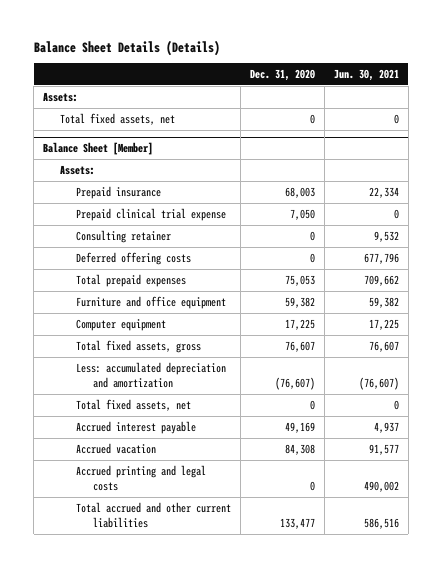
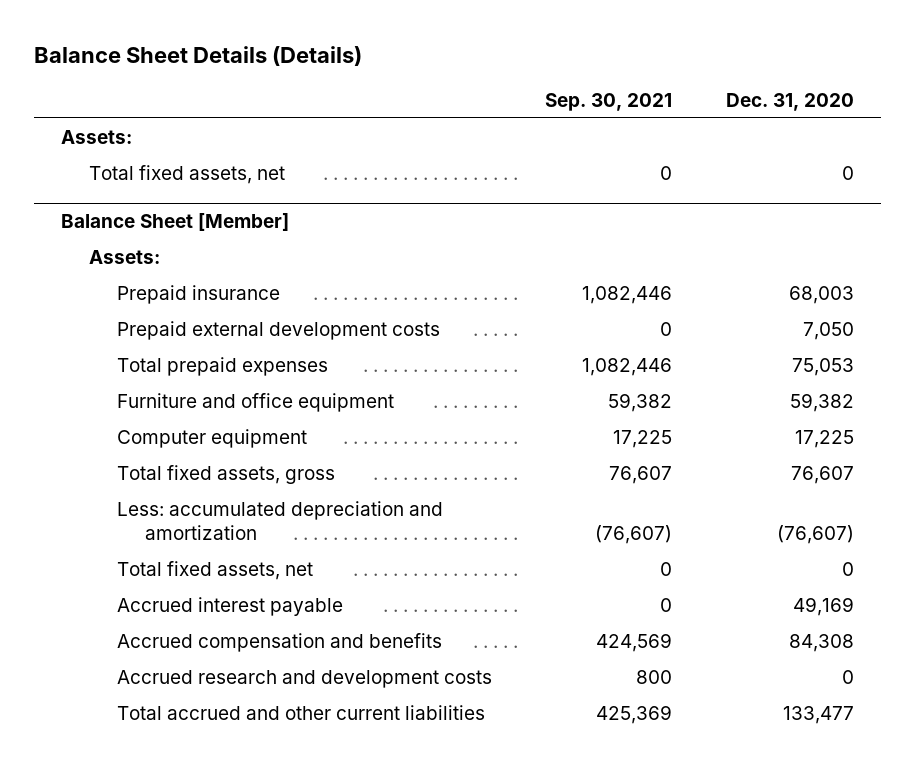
- | Dec. 31, 2020 | Jun. 30, 2021
+ | Sep. 30, 2021 | Dec. 31, 2020
@ Balance Sheet [Member]
- Prepaid clinical trial expense | 7,050 | 0
- Consulting retainer | 0 | 9,532
- Deferred offering costs | 0 | 677,796
+ Prepaid external development costs | 0 | 7,050
- Accrued vacation | 84,308 | 91,577
- Accrued printing and legal costs | 0 | 490,002
+ Accrued compensation and benefits | 424,569 | 84,308
+ Accrued research and development costs | 800 | 0

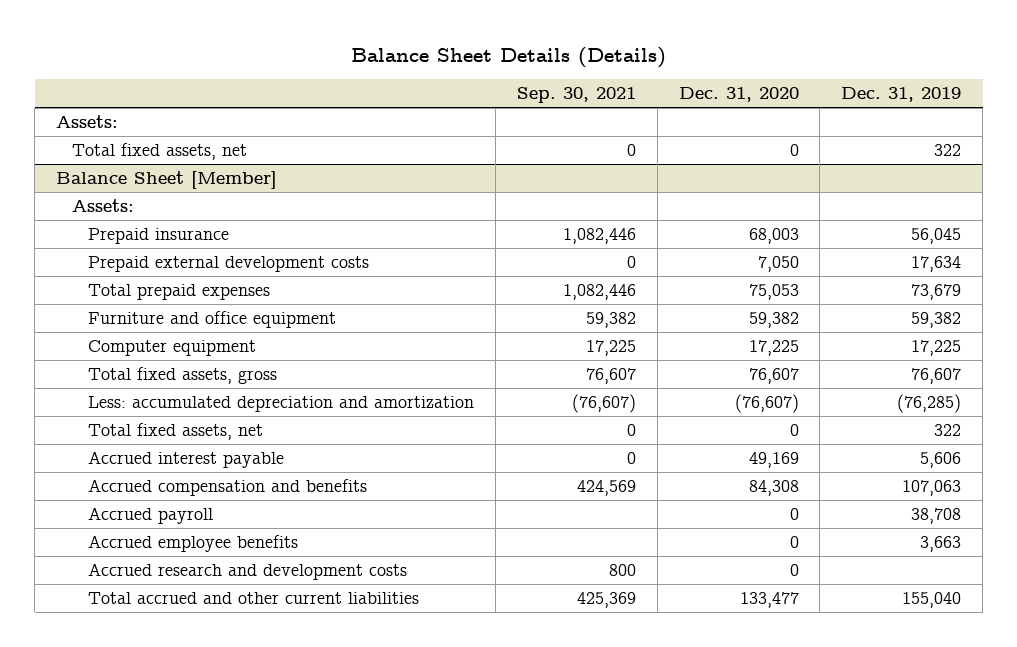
- | Sep. 30, 2021 | Dec. 31, 2020
+ | Sep. 30, 2021 | Dec. 31, 2020 | Dec. 31, 2019
@ Balance Sheet [Member]
+ Accrued payroll | | 0 | 38,708
+ Accrued employee benefits | | 0 | 3,663

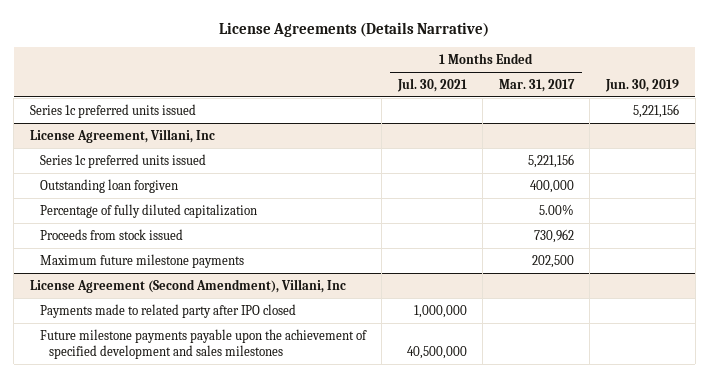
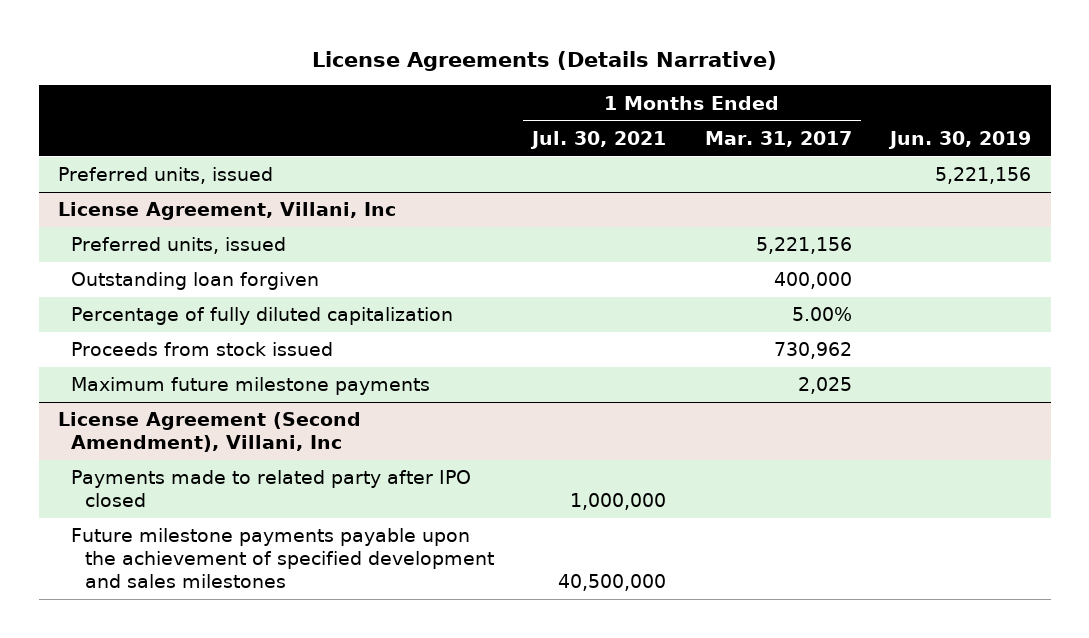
- Series 1c preferred units issued | | | 5,221,156
+ Preferred units, issued | | | 5,221,156
@ License Agreement, Villani, Inc
- Series 1c preferred units issued | | 5,221,156 |
+ Preferred units, issued | | 5,221,156 |
- Maximum future milestone payments | | 202,500 |
+ Maximum future milestone payments | | 2,025 |

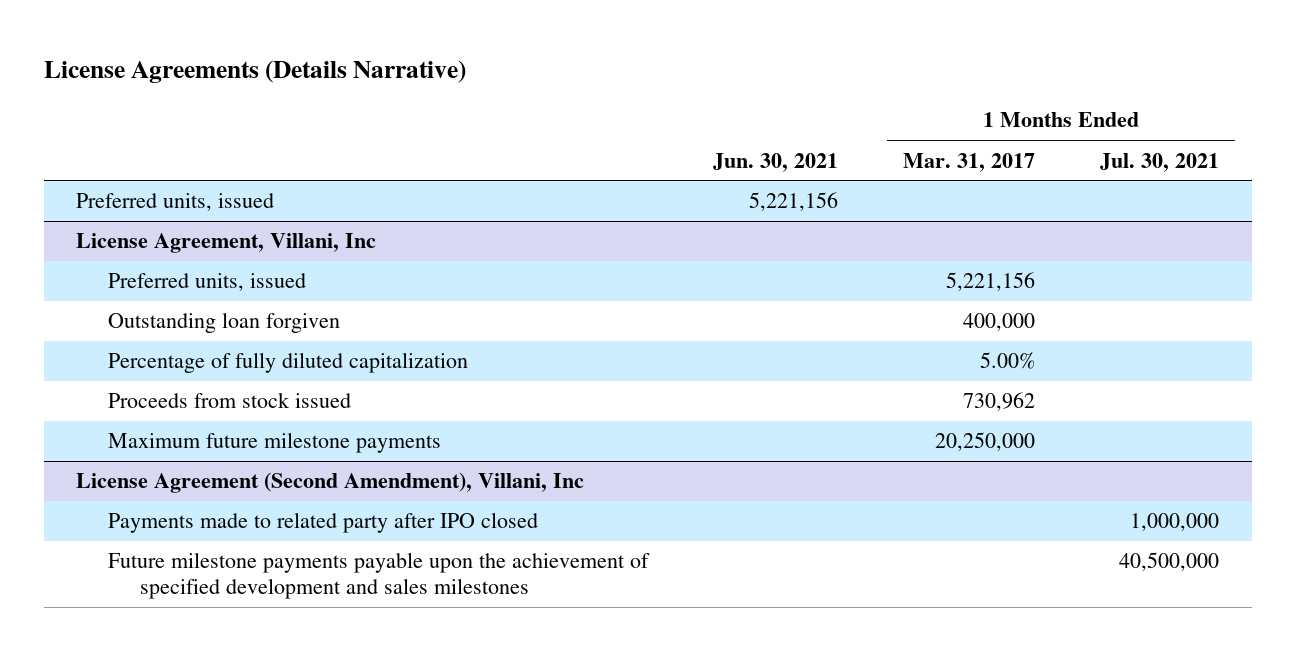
- | 1 Months Ended Jul. 30, 2021 | 1 Months Ended Mar. 31, 2017 | Jun. 30, 2019
+ | Jun. 30, 2021 | 1 Months Ended Mar. 31, 2017 | 1 Months Ended Jul. 30, 2021
@ License Agreement, Villani, Inc
- Maximum future milestone payments | | 2,025 |
+ Maximum future milestone payments | | 20,250,000 |

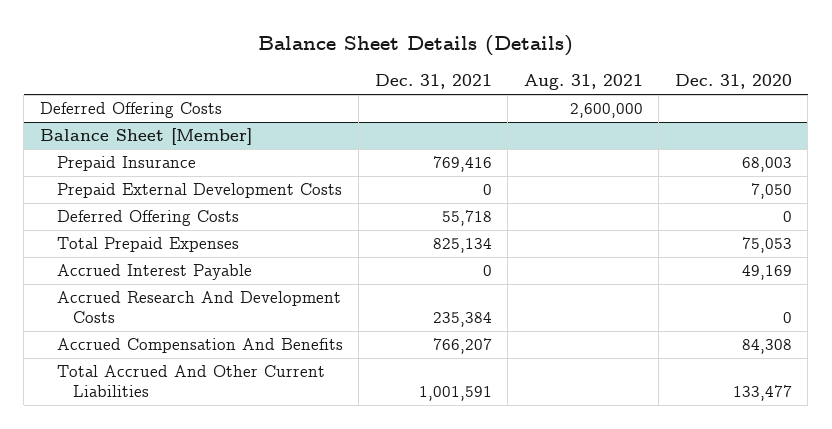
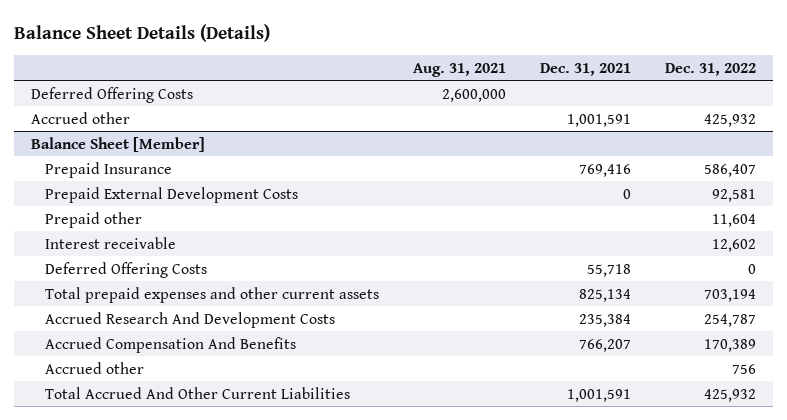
- | Dec. 31, 2021 | Aug. 31, 2021 | Dec. 31, 2020
+ | Aug. 31, 2021 | Dec. 31, 2021 | Dec. 31, 2022
+ Accrued other | | 1,001,591 | 425,932
@ Balance Sheet [Member]
+ Prepaid other | | | 11,604
+ Interest receivable | | | 12,602
- Total Prepaid Expenses | 825,134 | | 75,053
- Accrued Interest Payable | 0 | | 49,169
+ Total prepaid expenses and other current assets | | 825,134 | 703,194
+ Accrued other | | | 756

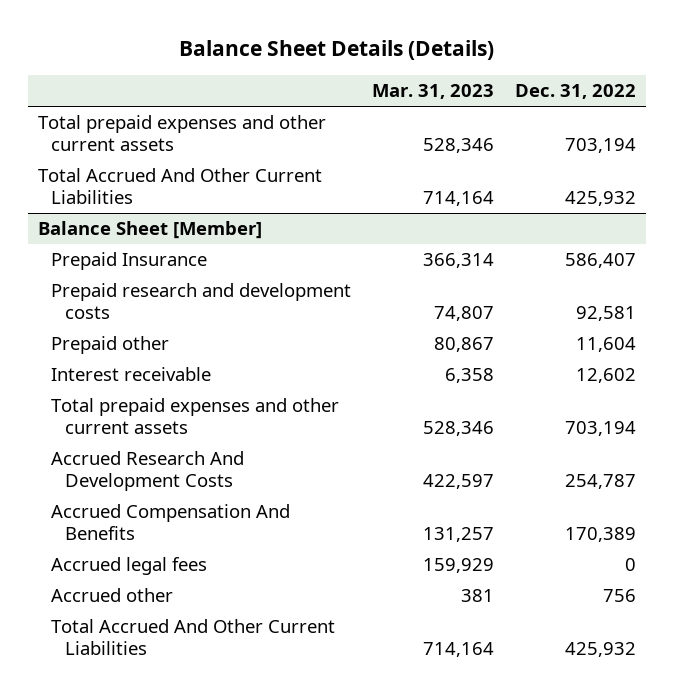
- | Aug. 31, 2021 | Dec. 31, 2021 | Dec. 31, 2022
+ | Mar. 31, 2023 | Dec. 31, 2022
- Deferred Offering Costs | 2,600,000 | |
- Accrued other | | 1,001,591 | 425,932
+ Total prepaid expenses and other current assets | 528,346 | 703,194
+ Total Accrued And Other Current Liabilities | 714,164 | 425,932
@ Balance Sheet [Member]
- Prepaid External Development Costs | | 0 | 92,581
+ Prepaid research and development costs | 74,807 | 92,581
- Deferred Offering Costs | | 55,718 | 0
+ Accrued legal fees | 159,929 | 0

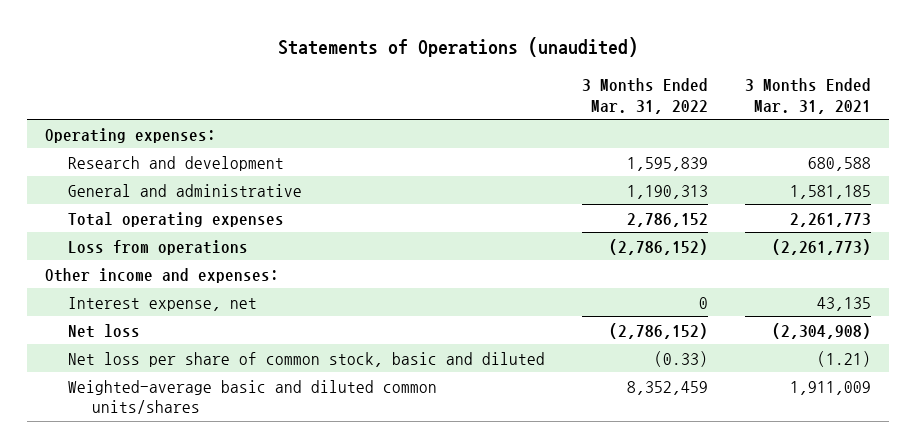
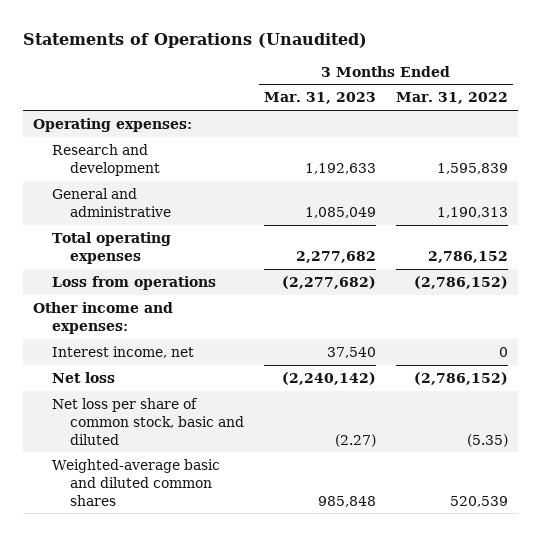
- Statements of Operations (unaudited)
+ Statements of Operations (Unaudited)
- | 3 Months Ended Mar. 31, 2022 | 3 Months Ended Mar. 31, 2021
+ | 3 Months Ended Mar. 31, 2023 | 3 Months Ended Mar. 31, 2022
- Interest expense, net | 0 | 43,135
+ Interest income, net | 37,540 | 0
- Net loss per share of common stock, basic and diluted | (0.33) | (1.21)
- Weighted-average basic and diluted common units/shares | 8,352,459 | 1,911,009
+ Net loss per share of common stock, basic and diluted | (2.27) | (5.35)
+ Weighted-average basic and diluted common shares | 985,848 | 520,539

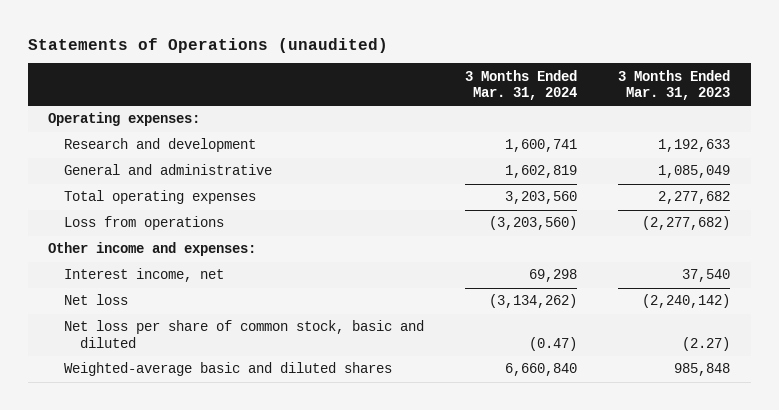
- Statements of Operations (Unaudited)
+ Statements of Operations (unaudited)
- | 3 Months Ended Mar. 31, 2023 | 3 Months Ended Mar. 31, 2022
+ | 3 Months Ended Mar. 31, 2024 | 3 Months Ended Mar. 31, 2023
- Weighted-average basic and diluted common shares | 985,848 | 520,539
+ Weighted-average basic and diluted shares | 6,660,840 | 985,848

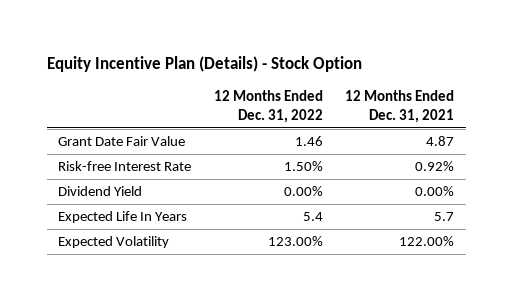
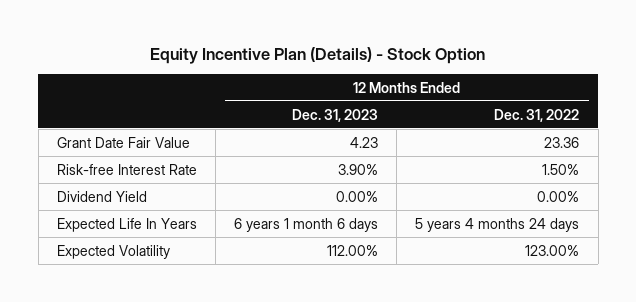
- | 12 Months Ended Dec. 31, 2022 | 12 Months Ended Dec. 31, 2021
+ | 12 Months Ended Dec. 31, 2023 | 12 Months Ended Dec. 31, 2022
- Grant Date Fair Value | 1.46 | 4.87
+ Grant Date Fair Value | 4.23 | 23.36
- Expected Life In Years | 5.4 | 5.7
+ Expected Life In Years | 6 years 1 month 6 days | 5 years 4 months 24 days

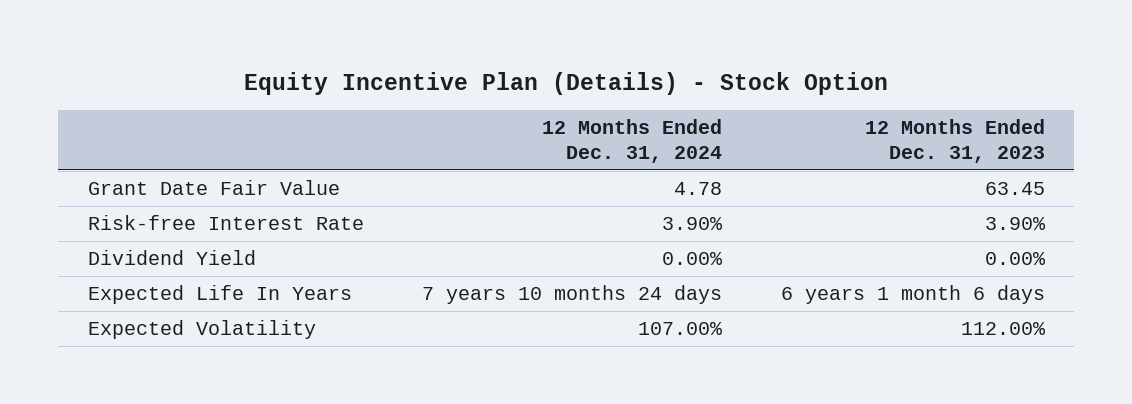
- | 12 Months Ended Dec. 31, 2023 | 12 Months Ended Dec. 31, 2022
+ | 12 Months Ended Dec. 31, 2024 | 12 Months Ended Dec. 31, 2023
- Grant Date Fair Value | 4.23 | 23.36
+ Grant Date Fair Value | 4.78 | 63.45

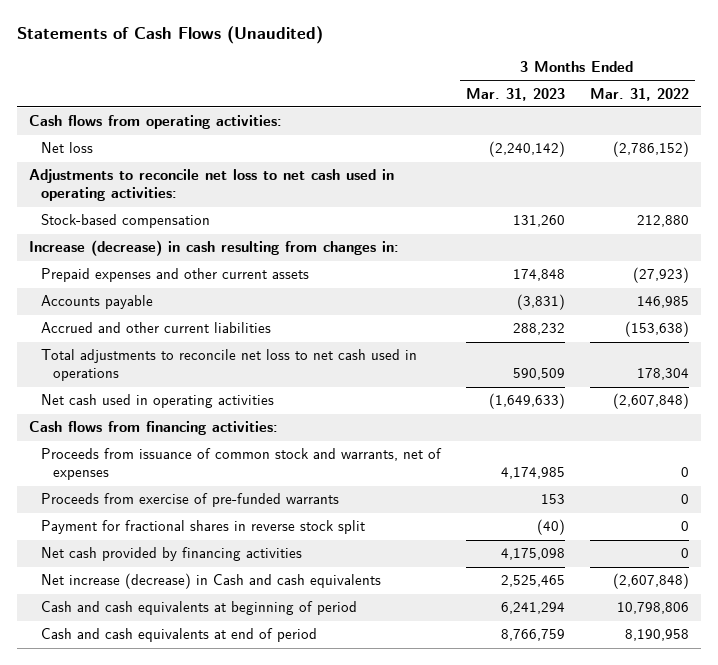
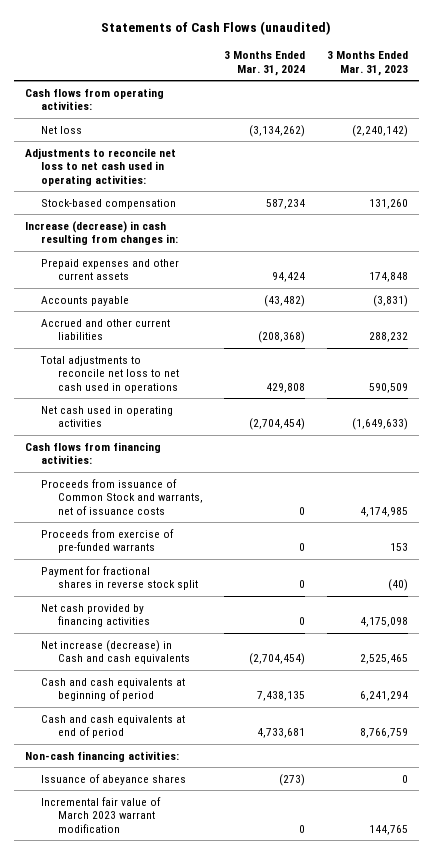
- Statements of Cash Flows (Unaudited)
+ Statements of Cash Flows (unaudited)
- | 3 Months Ended Mar. 31, 2023 | 3 Months Ended Mar. 31, 2022
+ | 3 Months Ended Mar. 31, 2024 | 3 Months Ended Mar. 31, 2023
- Proceeds from issuance of common stock and warrants, net of expenses | 4,174,985 | 0
+ Proceeds from issuance of Common Stock and warrants, net of issuance costs | 0 | 4,174,985
+ Non-cash financing activities:
+ Issuance of abeyance shares | (273) | 0
+ Incremental fair value of March 2023 warrant modification | 0 | 144,765

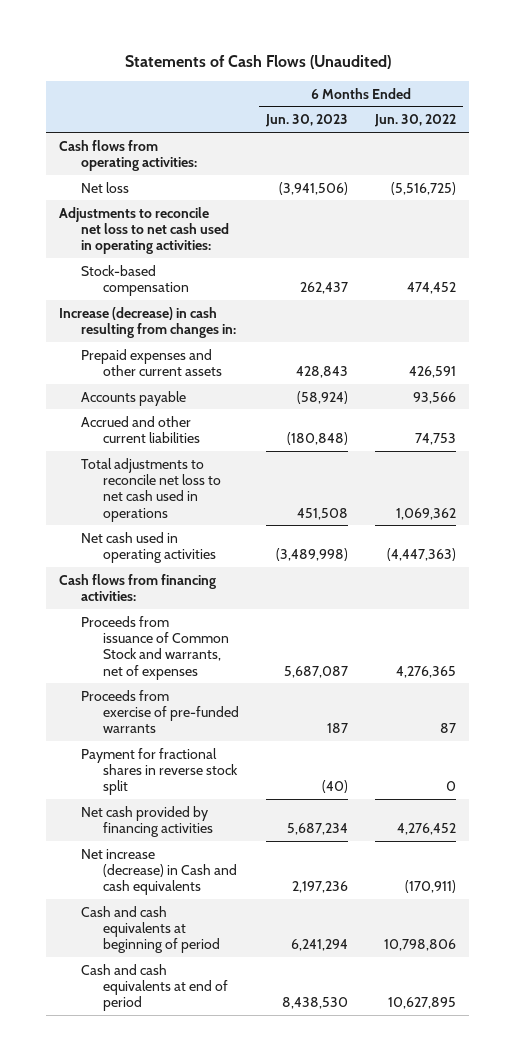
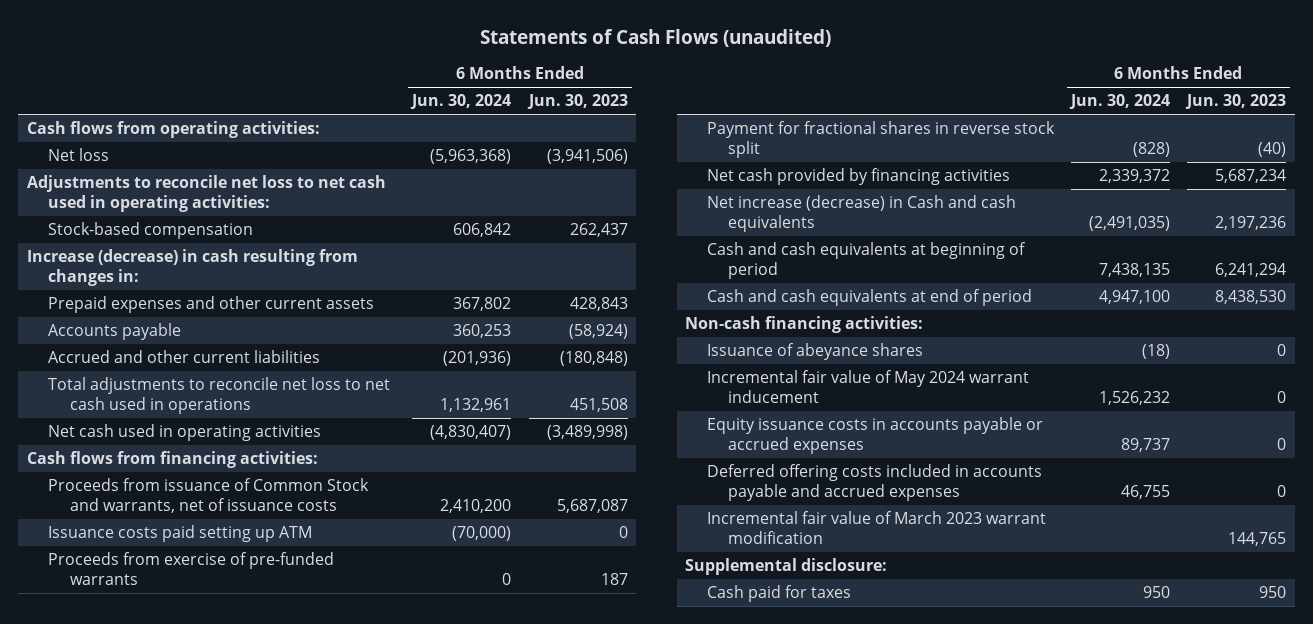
- Statements of Cash Flows (Unaudited)
+ Statements of Cash Flows (unaudited)
- | 6 Months Ended Jun. 30, 2023 | 6 Months Ended Jun. 30, 2022
+ | 6 Months Ended Jun. 30, 2024 | 6 Months Ended Jun. 30, 2023
- Proceeds from issuance of Common Stock and warrants, net of expenses | 5,687,087 | 4,276,365
+ Proceeds from issuance of Common Stock and warrants, net of issuance costs | 2,410,200 | 5,687,087
+ Issuance costs paid setting up ATM | (70,000) | 0
+ Non-cash financing activities:
+ Issuance of abeyance shares | (18) | 0
+ Incremental fair value of May 2024 warrant inducement | 1,526,232 | 0
+ Equity issuance costs in accounts payable or accrued expenses | 89,737 | 0
+ Deferred offering costs included in accounts payable and accrued expenses | 46,755 | 0
+ Incremental fair value of March 2023 warrant modification | | 144,765
+ Supplemental disclosure:
+ Cash paid for taxes | 950 | 950

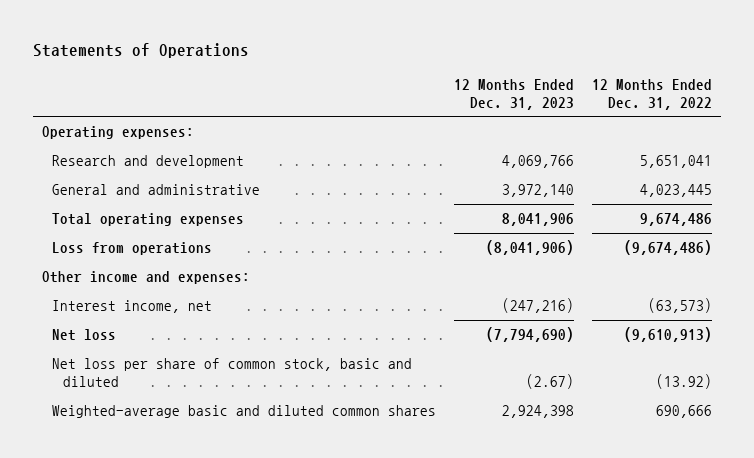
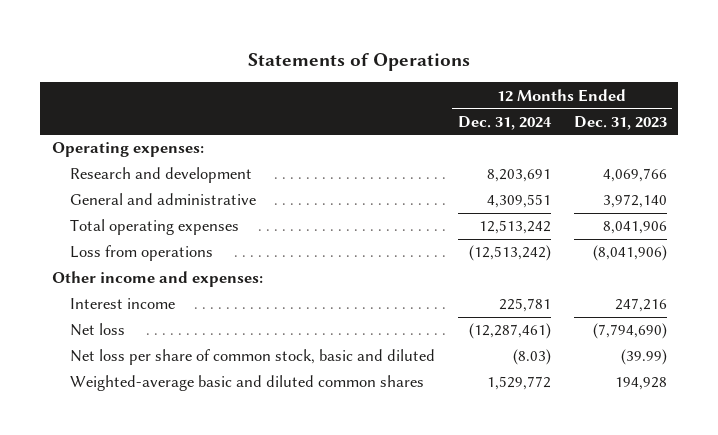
- | 12 Months Ended Dec. 31, 2023 | 12 Months Ended Dec. 31, 2022
+ | 12 Months Ended Dec. 31, 2024 | 12 Months Ended Dec. 31, 2023
- Interest income, net | (247,216) | (63,573)
+ Interest income | 225,781 | 247,216
- Net loss per share of common stock, basic and diluted | (2.67) | (13.92)
- Weighted-average basic and diluted common shares | 2,924,398 | 690,666
+ Net loss per share of common stock, basic and diluted | (8.03) | (39.99)
+ Weighted-average basic and diluted common shares | 1,529,772 | 194,928

